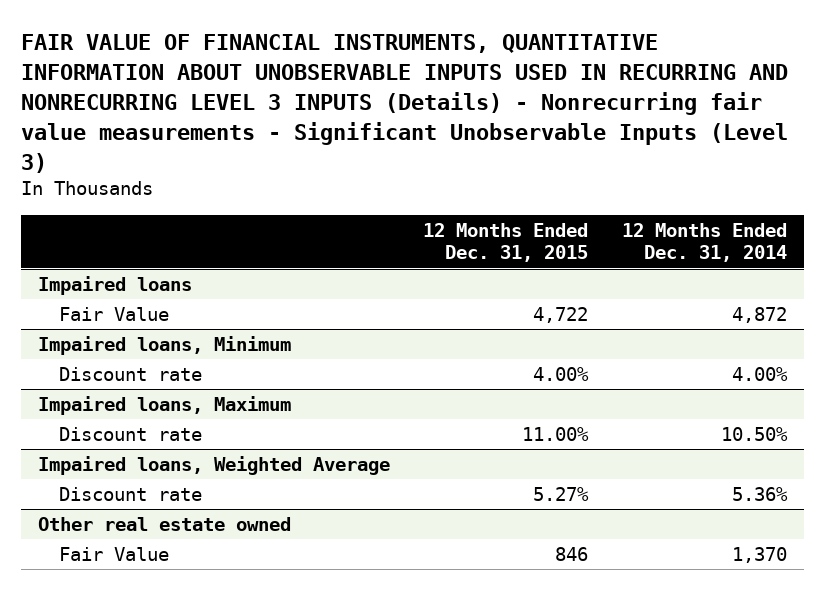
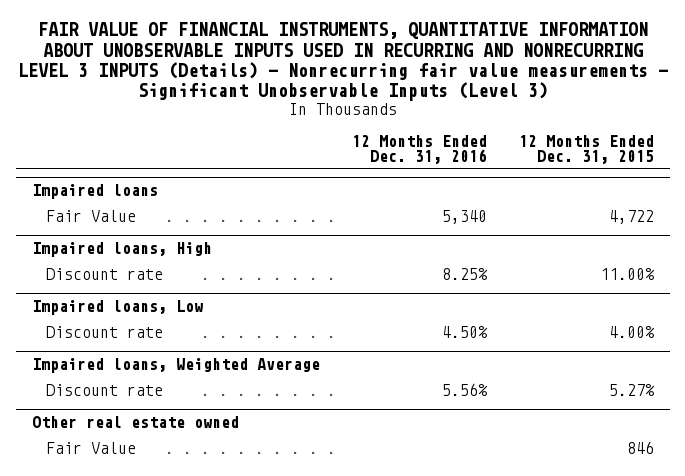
- | 12 Months Ended Dec. 31, 2015 | 12 Months Ended Dec. 31, 2014
+ | 12 Months Ended Dec. 31, 2016 | 12 Months Ended Dec. 31, 2015
- Impaired loans, Minimum
- Discount rate | 4.00% | 4.00%
- Impaired loans, Maximum
+ Impaired loans, High
+ Impaired loans, Low
+ Discount rate | 4.50% | 4.00%

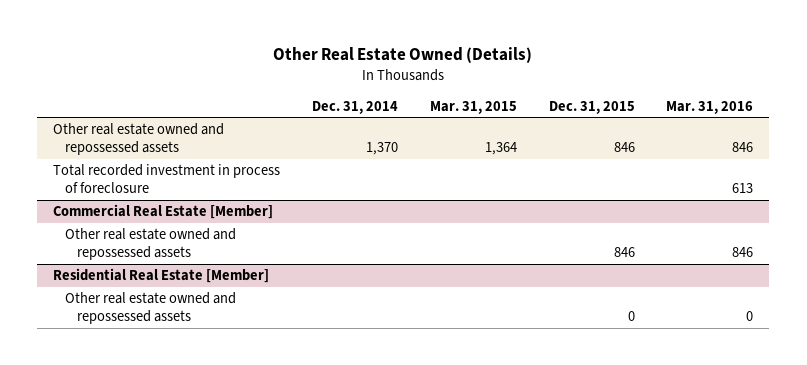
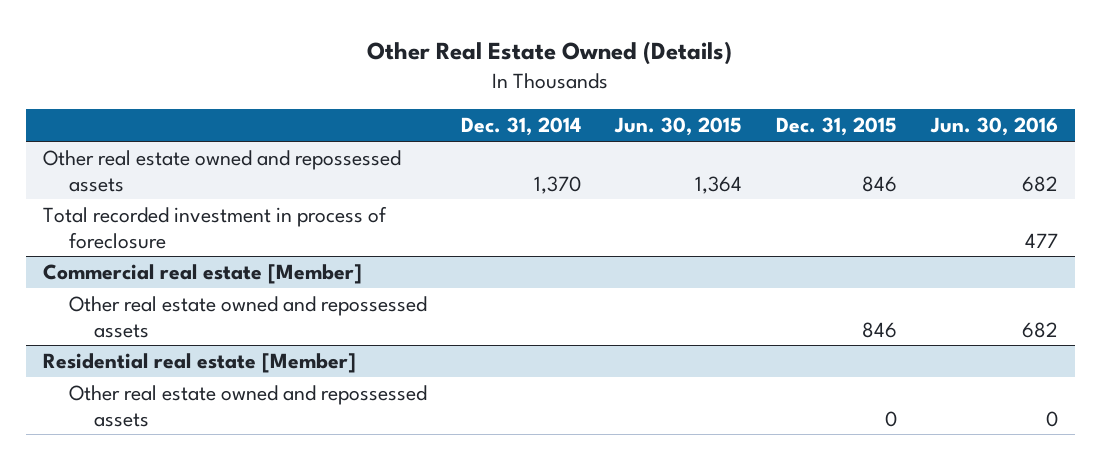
- | Dec. 31, 2014 | Mar. 31, 2015 | Dec. 31, 2015 | Mar. 31, 2016
+ | Dec. 31, 2014 | Jun. 30, 2015 | Dec. 31, 2015 | Jun. 30, 2016
- Commercial Real Estate [Member]
+ Commercial real estate [Member]
- Residential Real Estate [Member]
+ Residential real estate [Member]

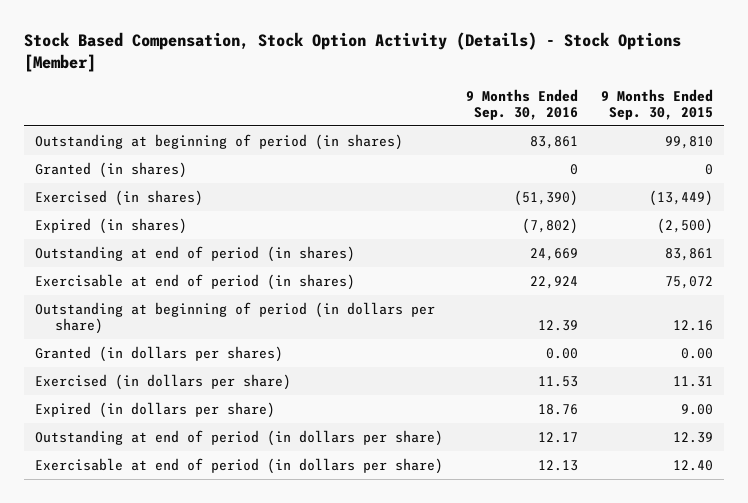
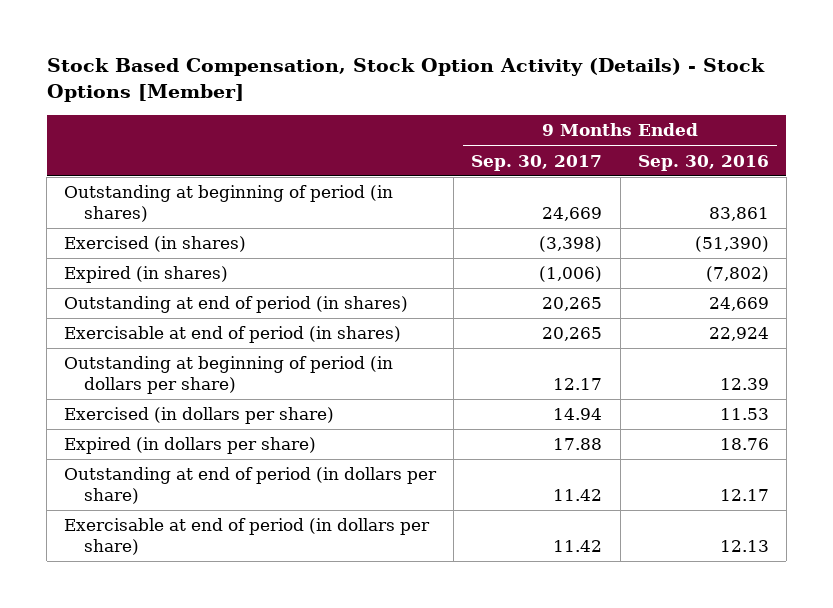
- | 9 Months Ended Sep. 30, 2016 | 9 Months Ended Sep. 30, 2015
+ | 9 Months Ended Sep. 30, 2017 | 9 Months Ended Sep. 30, 2016
- Granted (in shares) | 0 | 0
- Granted (in dollars per shares) | 0.00 | 0.00

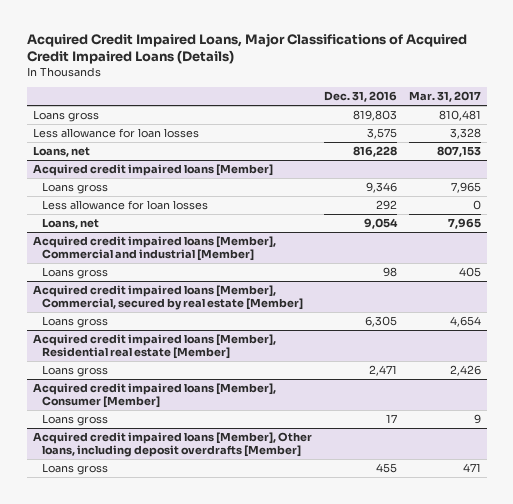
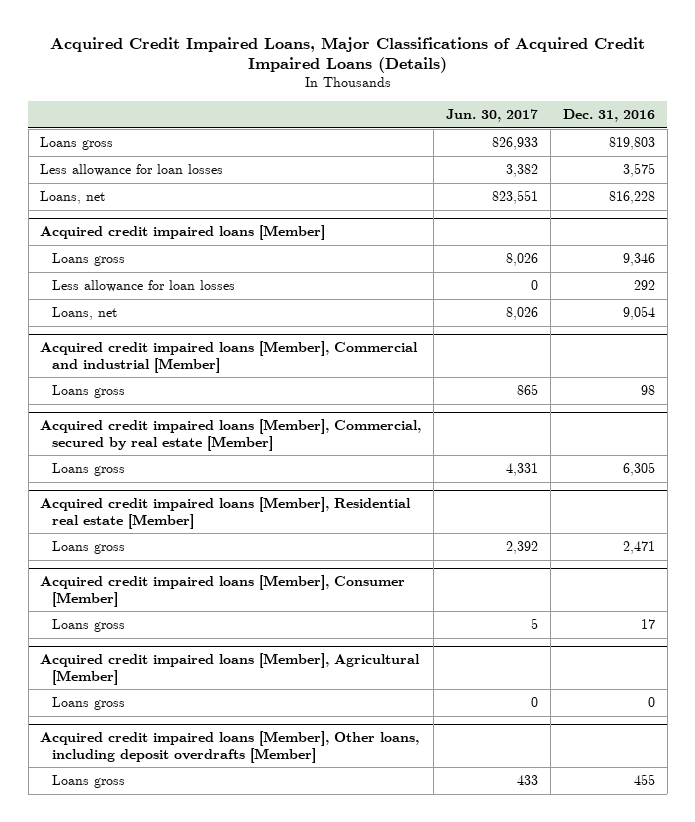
- | Dec. 31, 2016 | Mar. 31, 2017
+ | Jun. 30, 2017 | Dec. 31, 2016
+ Acquired credit impaired loans [Member], Agricultural [Member]
+ Loans gross | 0 | 0

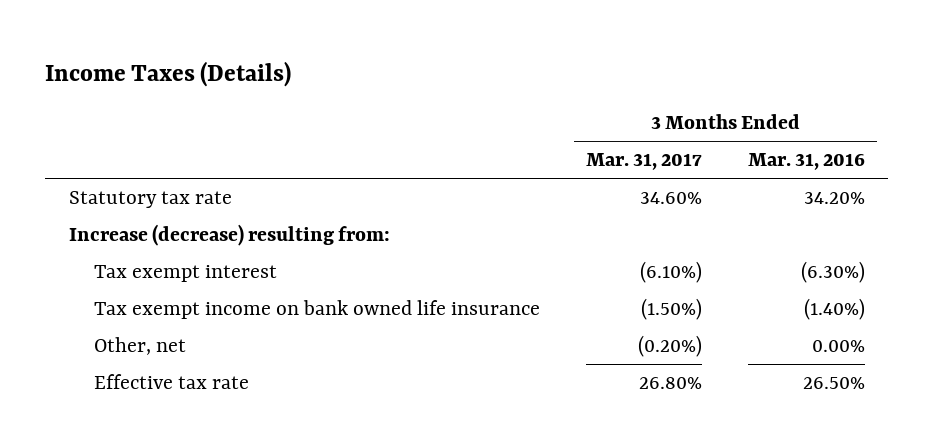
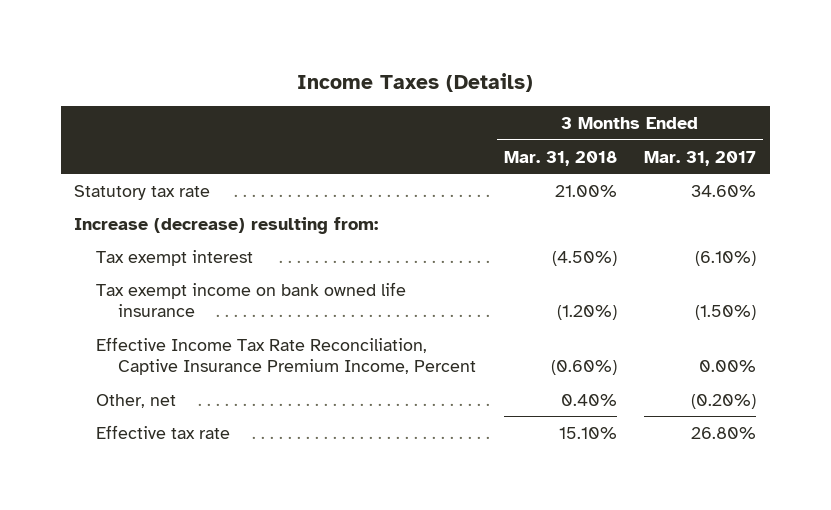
- | 3 Months Ended Mar. 31, 2017 | 3 Months Ended Mar. 31, 2016
+ | 3 Months Ended Mar. 31, 2018 | 3 Months Ended Mar. 31, 2017
+ Effective Income Tax Rate Reconciliation, Captive Insurance Premium Income, Percent | (0.60%) | 0.00%

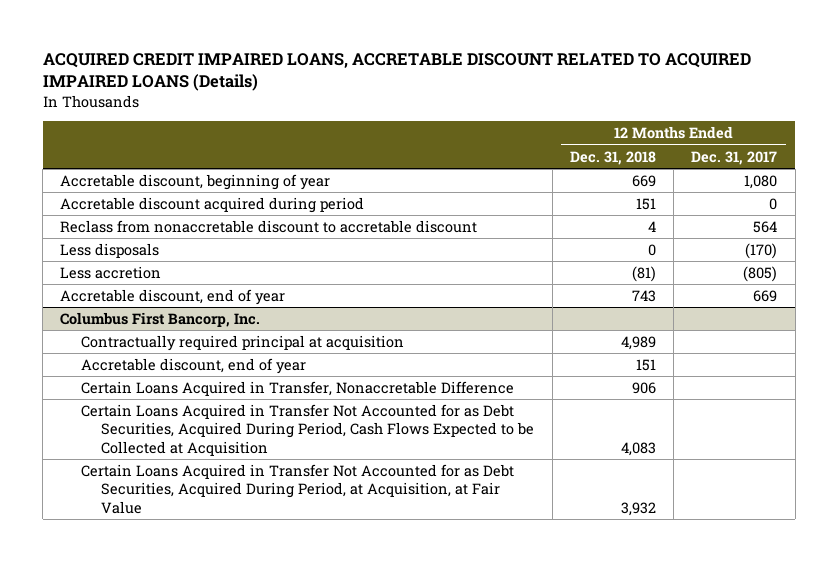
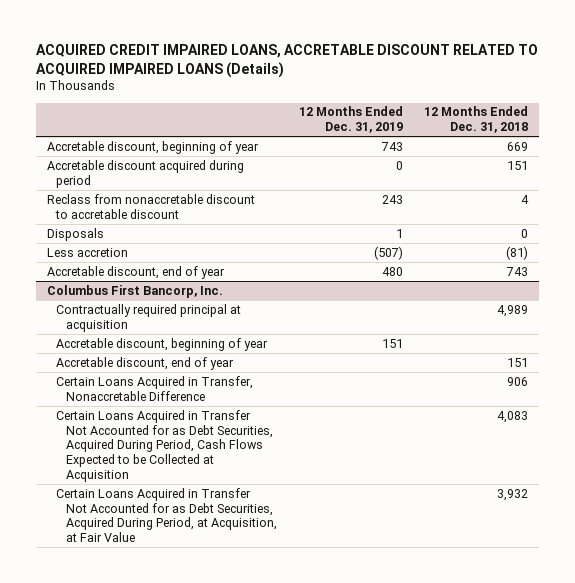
- | 12 Months Ended Dec. 31, 2018 | 12 Months Ended Dec. 31, 2017
+ | 12 Months Ended Dec. 31, 2019 | 12 Months Ended Dec. 31, 2018
- Less disposals | 0 | (170)
+ Disposals | 1 | 0
@ Columbus First Bancorp, Inc.
+ Accretable discount, beginning of year | 151 |

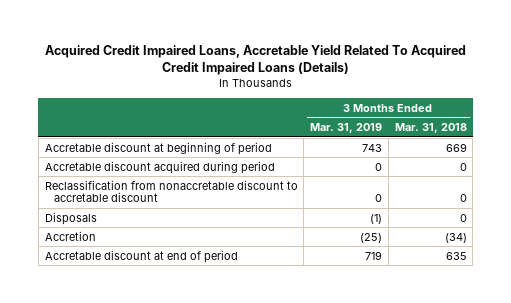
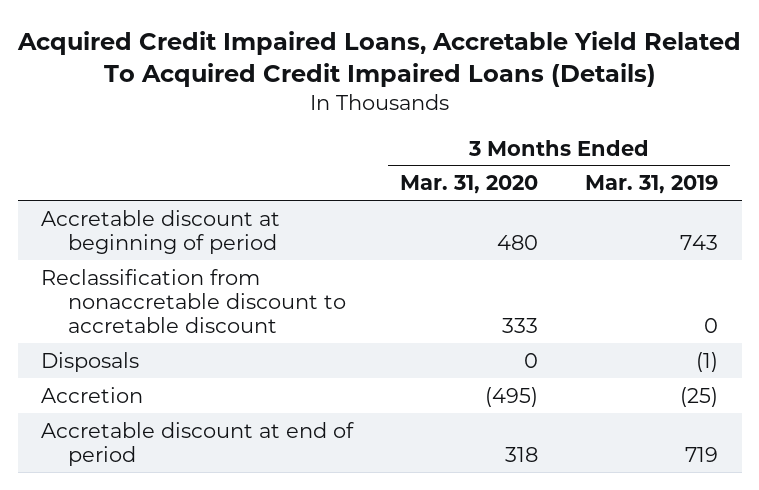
- | 3 Months Ended Mar. 31, 2019 | 3 Months Ended Mar. 31, 2018
+ | 3 Months Ended Mar. 31, 2020 | 3 Months Ended Mar. 31, 2019
- Accretable discount acquired during period | 0 | 0

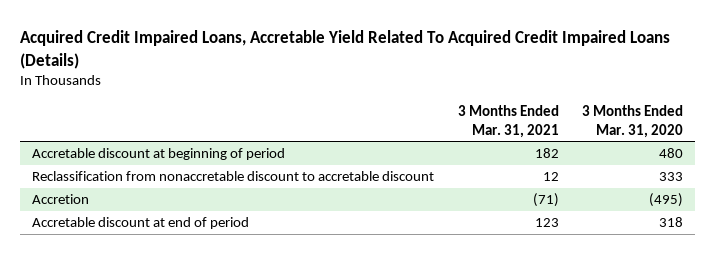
- | 3 Months Ended Mar. 31, 2020 | 3 Months Ended Mar. 31, 2019
+ | 3 Months Ended Mar. 31, 2021 | 3 Months Ended Mar. 31, 2020
- Disposals | 0 | (1)

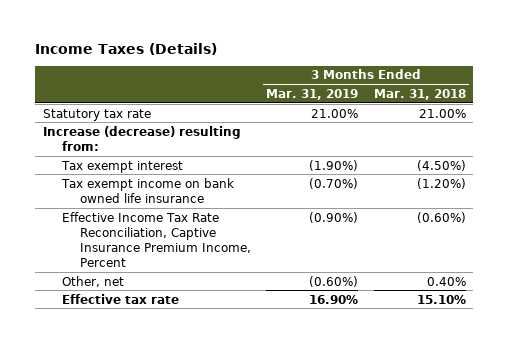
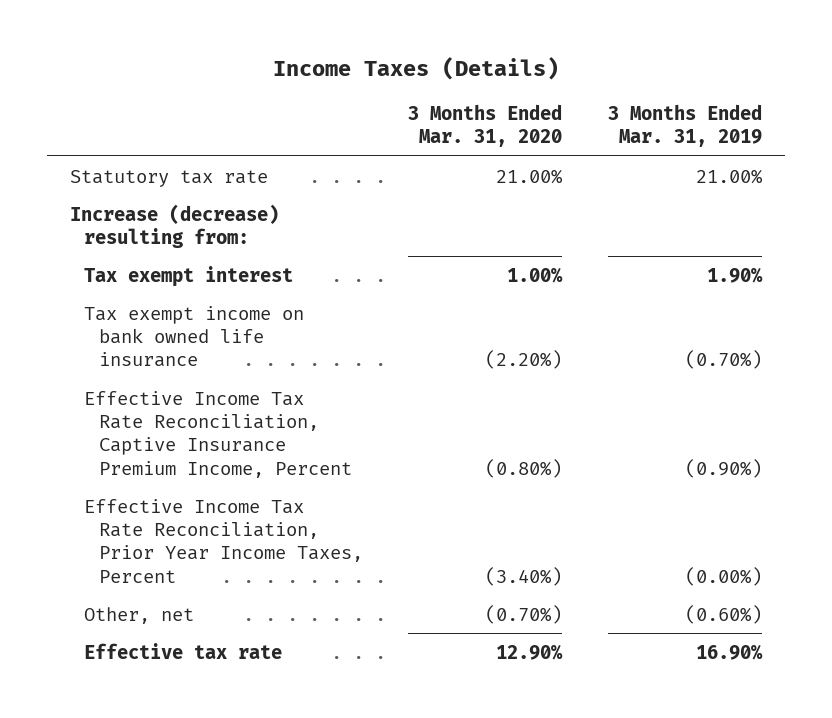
- | 3 Months Ended Mar. 31, 2019 | 3 Months Ended Mar. 31, 2018
+ | 3 Months Ended Mar. 31, 2020 | 3 Months Ended Mar. 31, 2019
- Tax exempt interest | (1.90%) | (4.50%)
+ Tax exempt interest | 1.00% | 1.90%
+ Effective Income Tax Rate Reconciliation, Prior Year Income Taxes, Percent | (3.40%) | (0.00%)

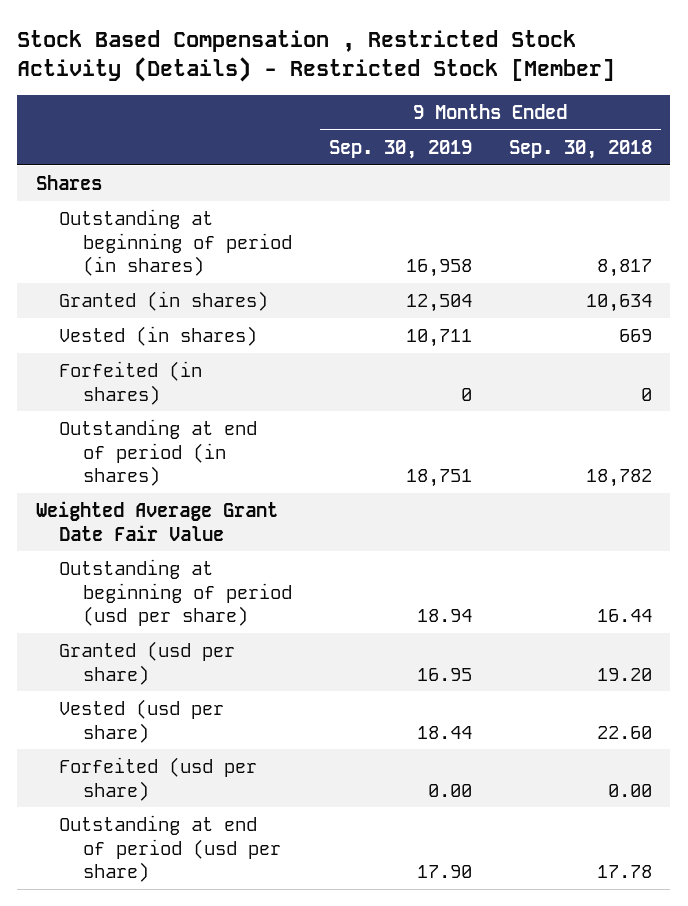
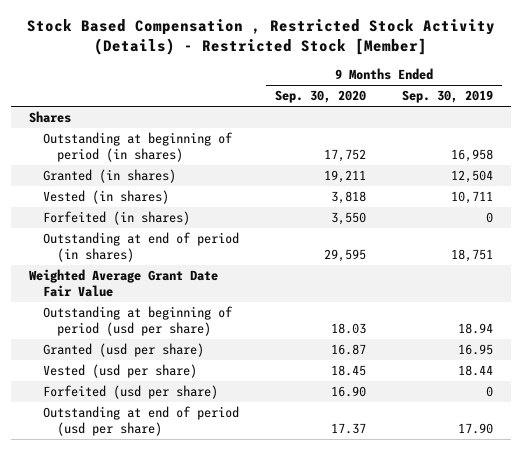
- | 9 Months Ended Sep. 30, 2019 | 9 Months Ended Sep. 30, 2018
+ | 9 Months Ended Sep. 30, 2020 | 9 Months Ended Sep. 30, 2019
- Forfeited (usd per share) | 0.00 | 0.00
+ Forfeited (usd per share) | 16.90 | 0

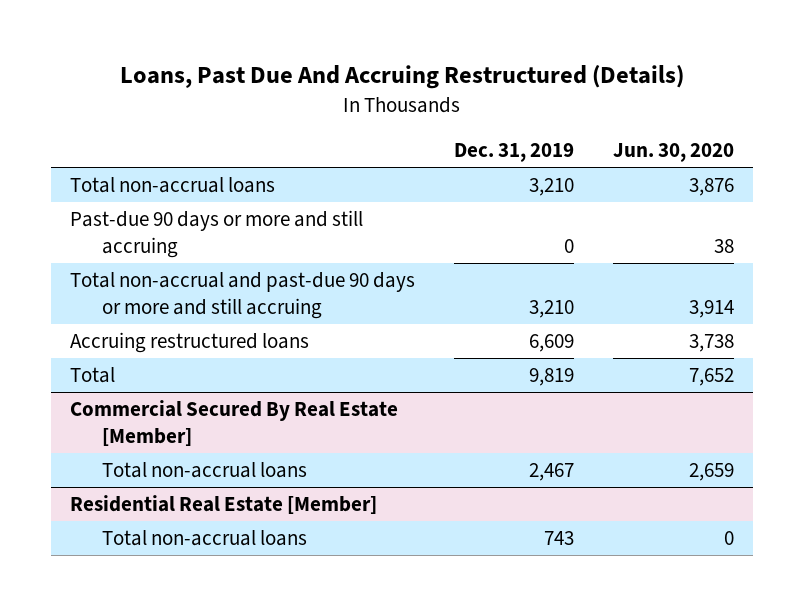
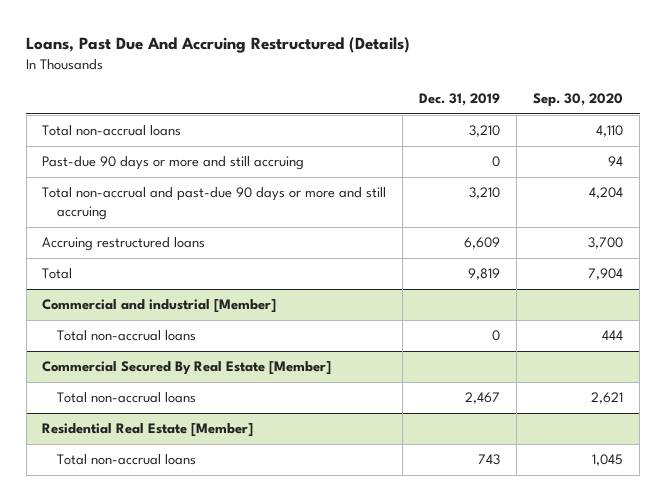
- | Dec. 31, 2019 | Jun. 30, 2020
+ | Dec. 31, 2019 | Sep. 30, 2020
+ Commercial and industrial [Member]
+ Total non-accrual loans | 0 | 444

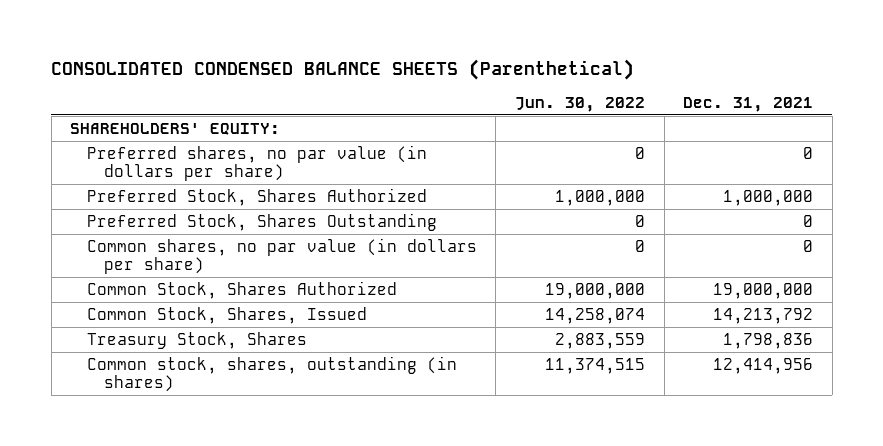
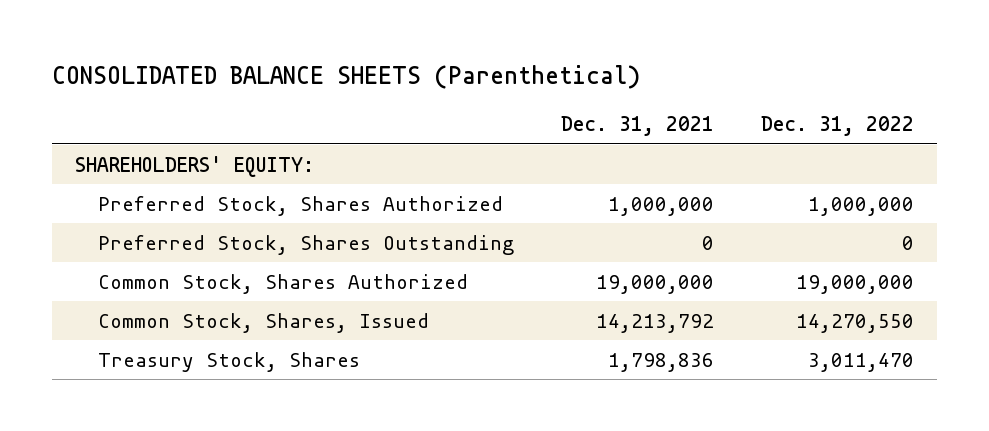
- CONSOLIDATED CONDENSED BALANCE SHEETS (Parenthetical)
+ CONSOLIDATED BALANCE SHEETS (Parenthetical)
- | Jun. 30, 2022 | Dec. 31, 2021
+ | Dec. 31, 2021 | Dec. 31, 2022
- Preferred shares, no par value (in dollars per share) | 0 | 0
- Common shares, no par value (in dollars per share) | 0 | 0
- Common stock, shares, outstanding (in shares) | 11,374,515 | 12,414,956

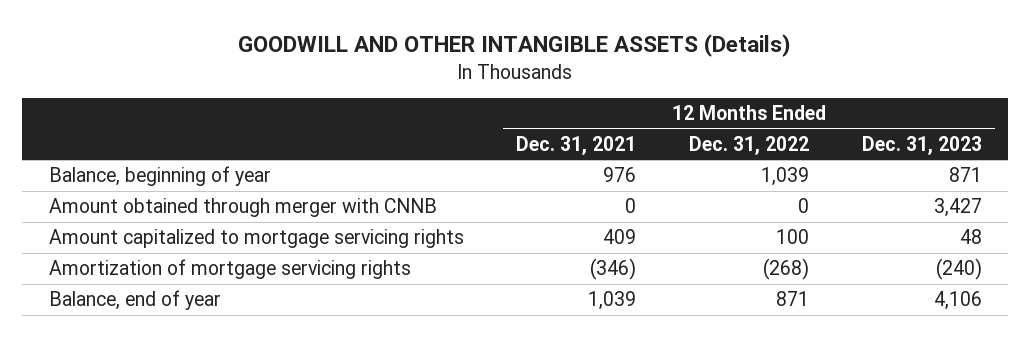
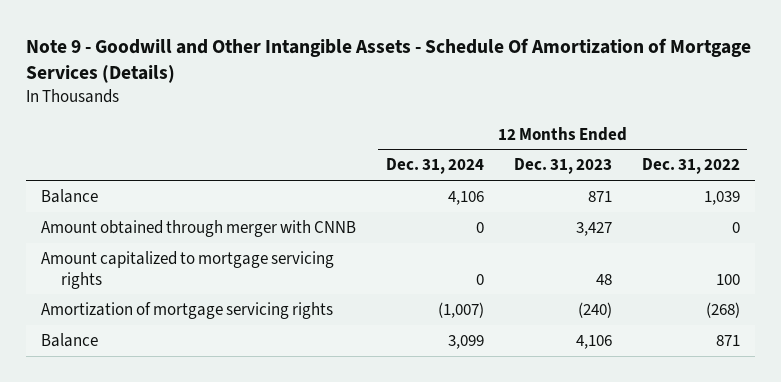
- GOODWILL AND OTHER INTANGIBLE ASSETS (Details)
+ Note 9 - Goodwill and Other Intangible Assets - Schedule Of Amortization of Mortgage Services (Details)
- | 12 Months Ended Dec. 31, 2021 | 12 Months Ended Dec. 31, 2022 | 12 Months Ended Dec. 31, 2023
+ | 12 Months Ended Dec. 31, 2024 | 12 Months Ended Dec. 31, 2023 | 12 Months Ended Dec. 31, 2022
- Balance, beginning of year | 976 | 1,039 | 871
+ Balance | 4,106 | 871 | 1,039
- Balance, end of year | 1,039 | 871 | 4,106
+ Balance | 3,099 | 4,106 | 871

